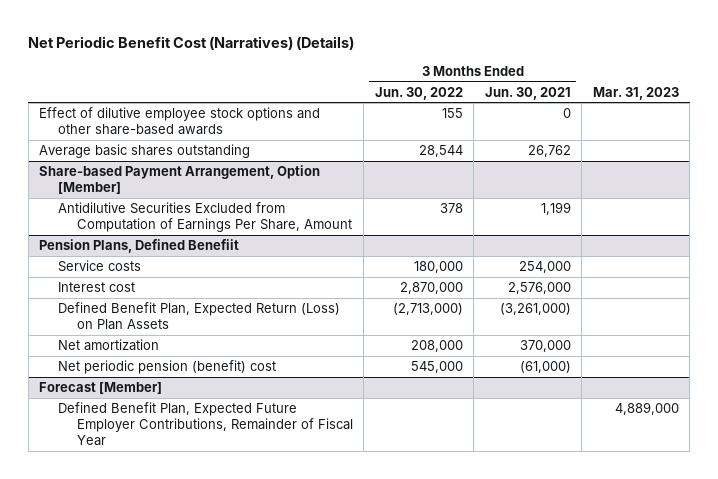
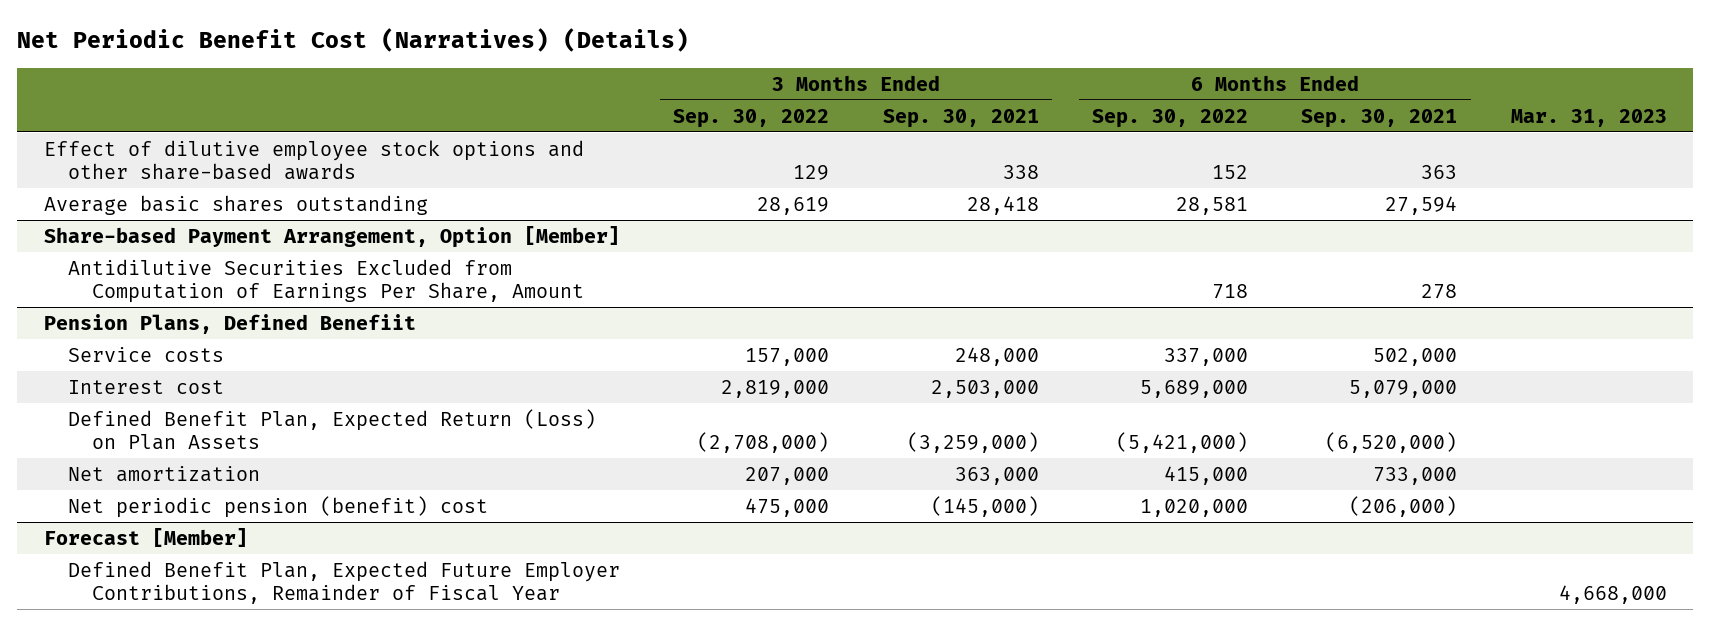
- | 3 Months Ended Jun. 30, 2022 | 3 Months Ended Jun. 30, 2021 | Mar. 31, 2023
+ | 3 Months Ended Sep. 30, 2022 | 3 Months Ended Sep. 30, 2021 | 6 Months Ended Sep. 30, 2022 | 6 Months Ended Sep. 30, 2021 | Mar. 31, 2023
@ Forecast [Member]
- Defined Benefit Plan, Expected Future Employer Contributions, Remainder of Fiscal Year | | | 4,889,000
+ Defined Benefit Plan, Expected Future Employer Contributions, Remainder of Fiscal Year | | | | | 4,668,000

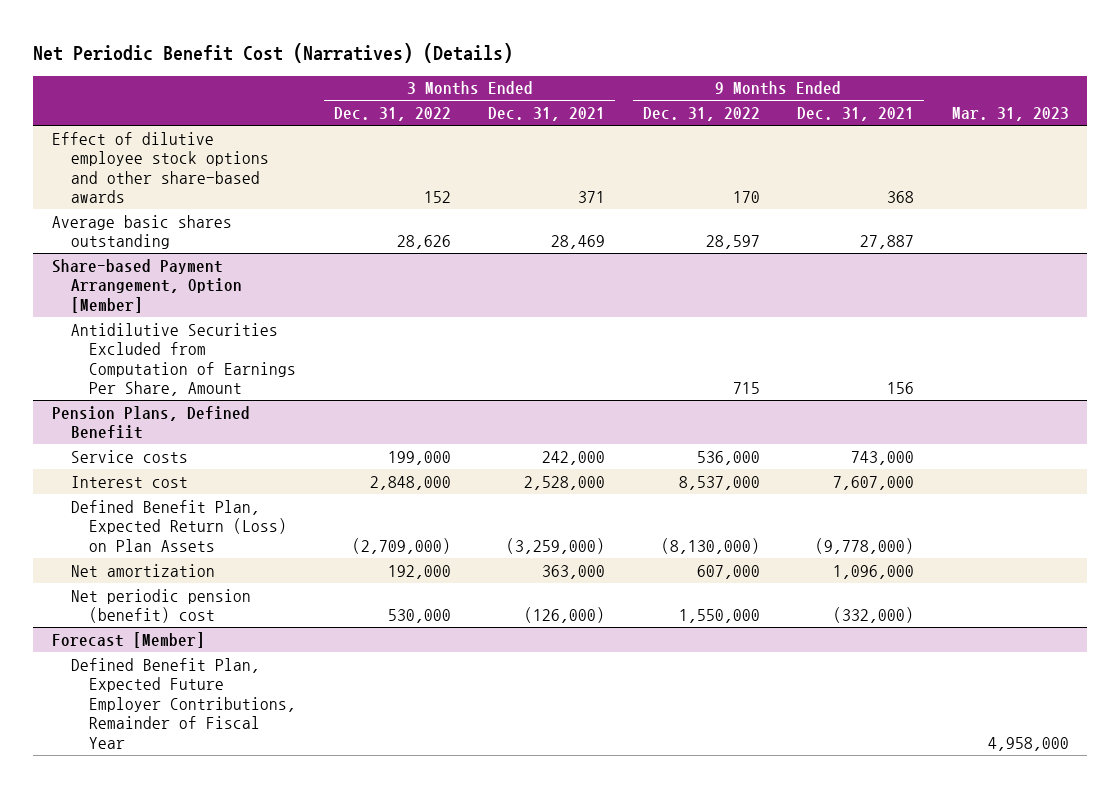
- | 3 Months Ended Sep. 30, 2022 | 3 Months Ended Sep. 30, 2021 | 6 Months Ended Sep. 30, 2022 | 6 Months Ended Sep. 30, 2021 | Mar. 31, 2023
+ | 3 Months Ended Dec. 31, 2022 | 3 Months Ended Dec. 31, 2021 | 9 Months Ended Dec. 31, 2022 | 9 Months Ended Dec. 31, 2021 | Mar. 31, 2023
@ Forecast [Member]
- Defined Benefit Plan, Expected Future Employer Contributions, Remainder of Fiscal Year | | | | | 4,668,000
+ Defined Benefit Plan, Expected Future Employer Contributions, Remainder of Fiscal Year | | | | | 4,958,000

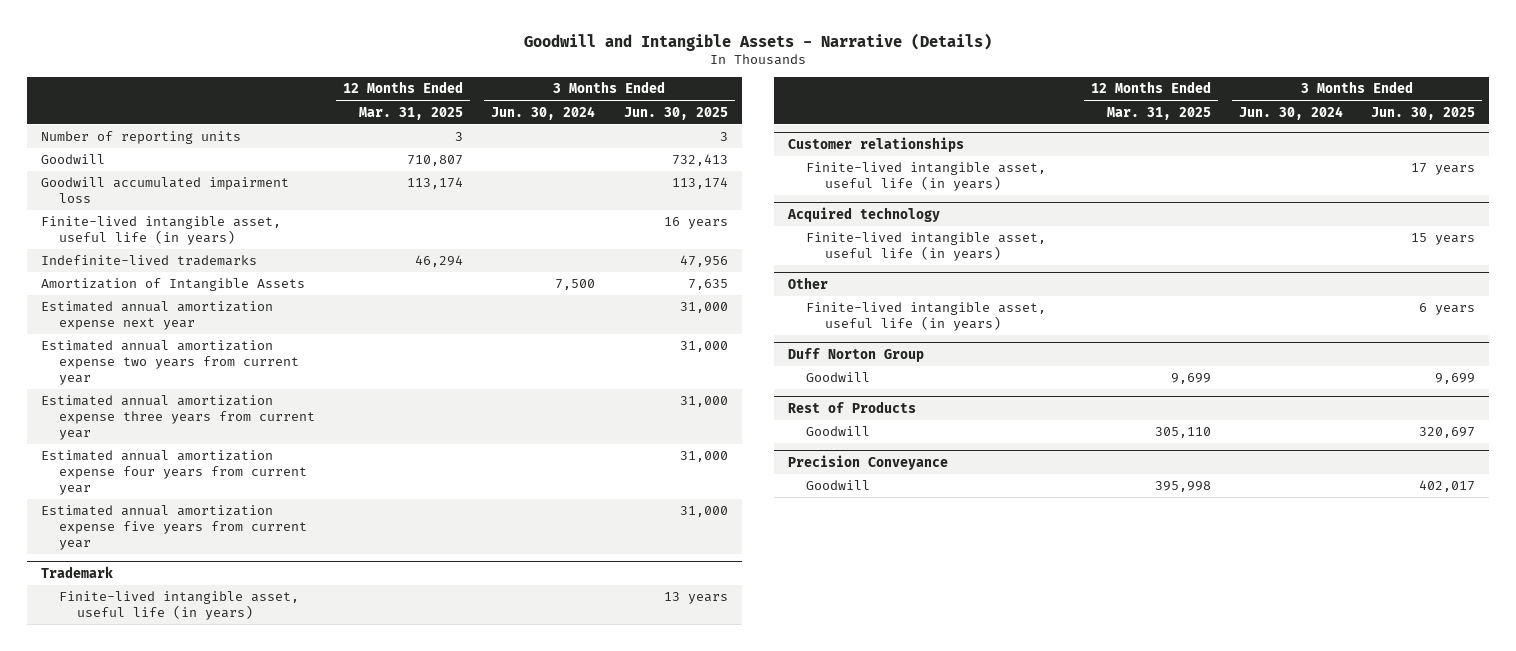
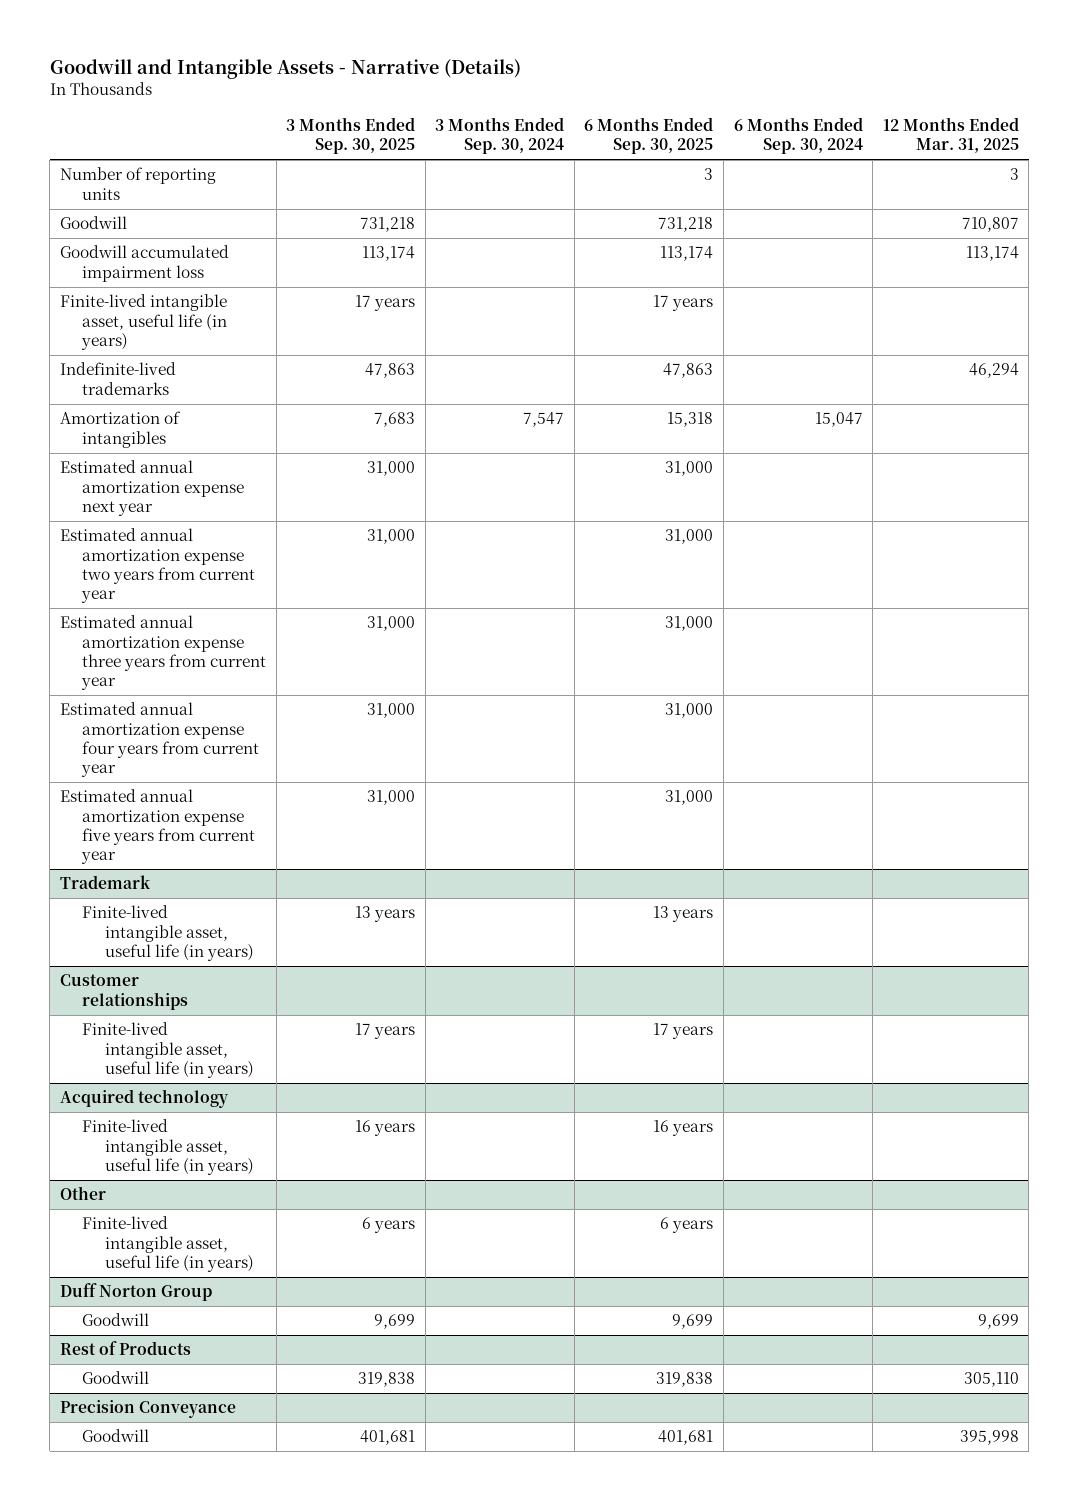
- | 12 Months Ended Mar. 31, 2025 | 3 Months Ended Jun. 30, 2024 | 3 Months Ended Jun. 30, 2025
+ | 3 Months Ended Sep. 30, 2025 | 3 Months Ended Sep. 30, 2024 | 6 Months Ended Sep. 30, 2025 | 6 Months Ended Sep. 30, 2024 | 12 Months Ended Mar. 31, 2025
- Amortization of Intangible Assets | | 7,500 | 7,635
+ Amortization of intangibles | 7,683 | 7,547 | 15,318 | 15,047 |

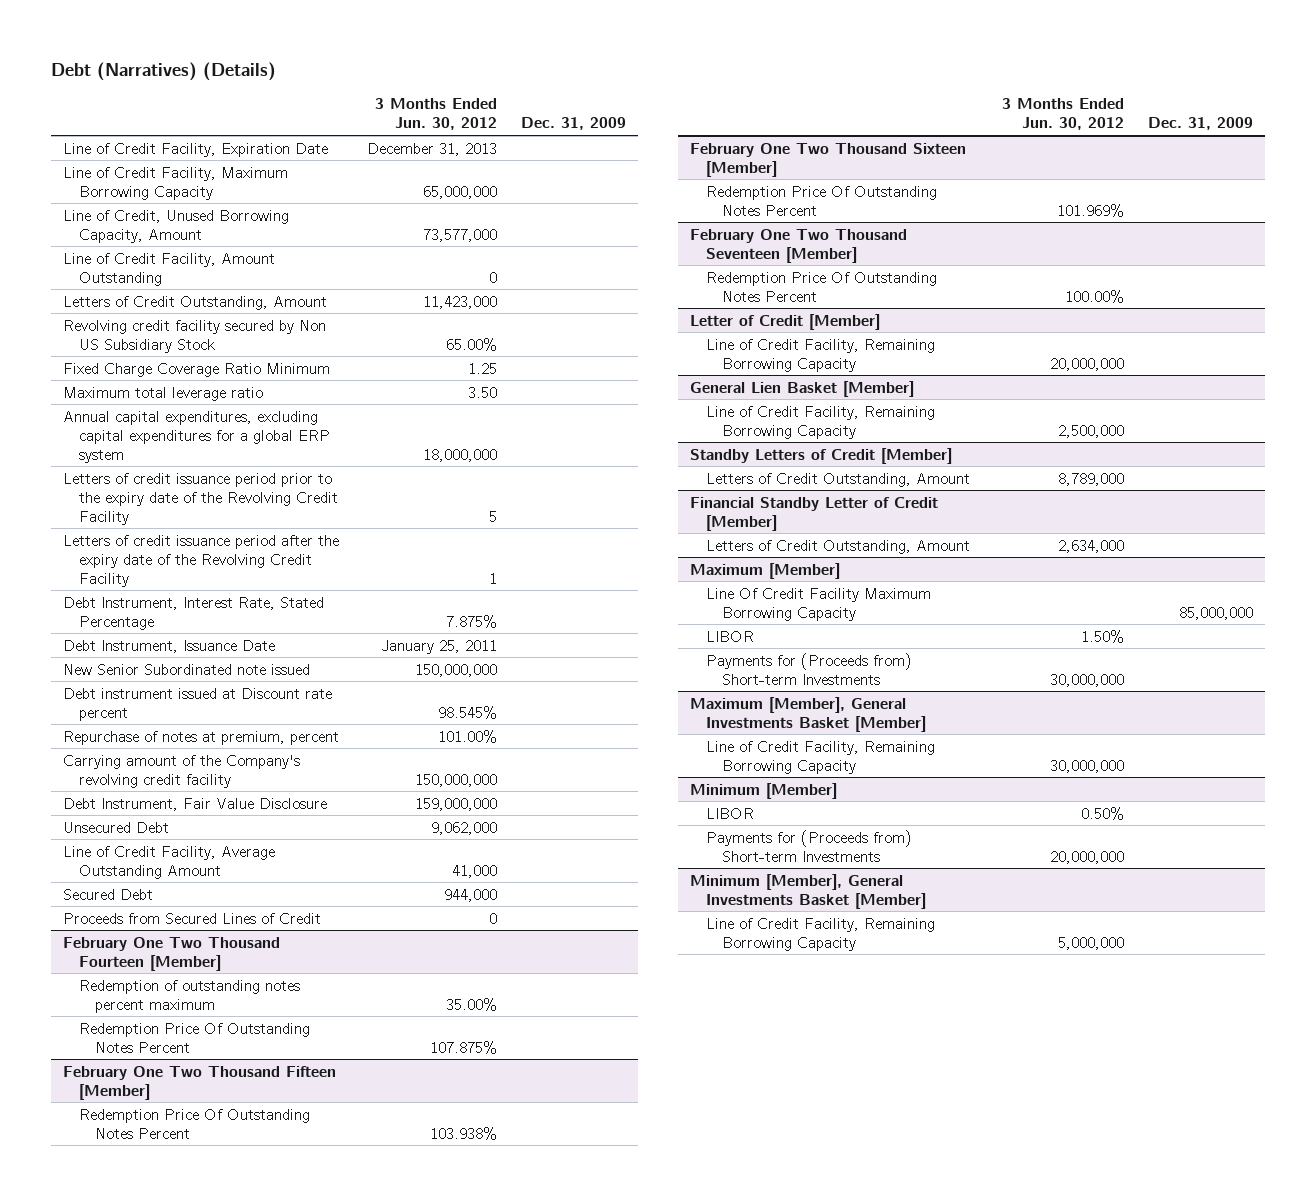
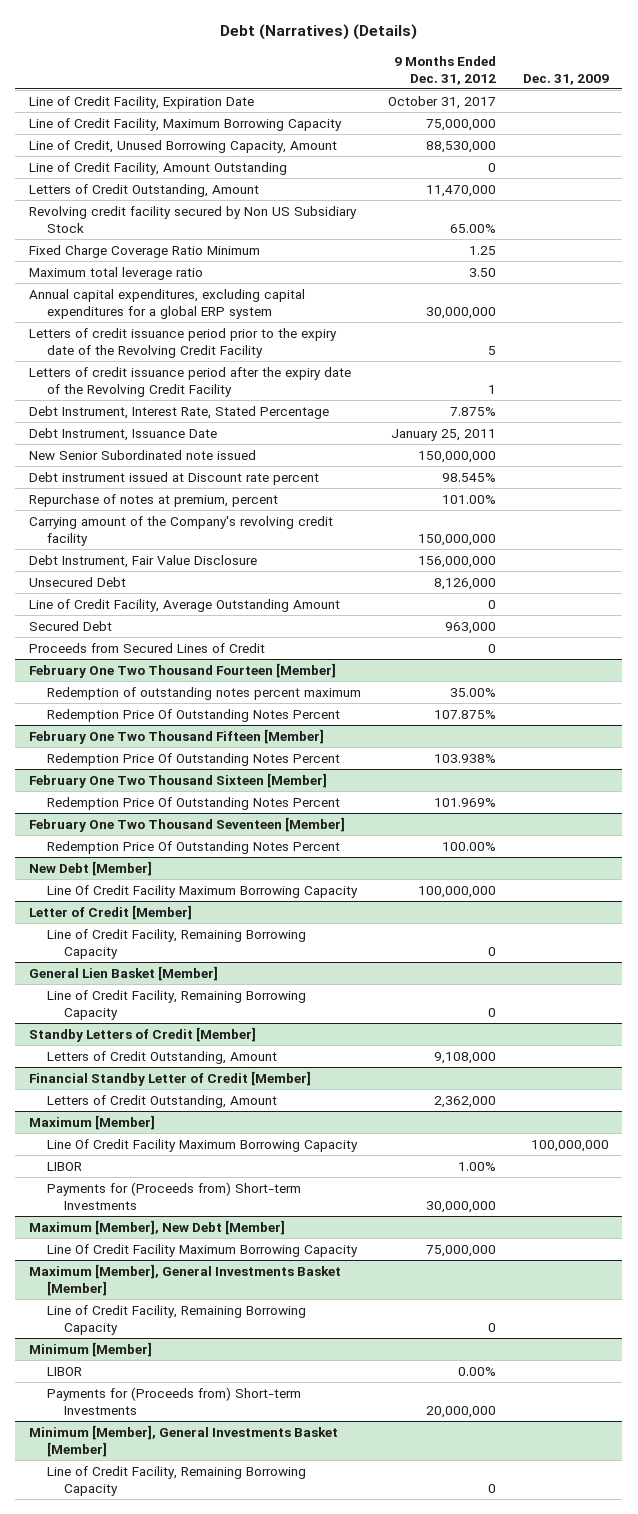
- | 3 Months Ended Jun. 30, 2012 | Dec. 31, 2009
+ | 9 Months Ended Dec. 31, 2012 | Dec. 31, 2009
+ New Debt [Member]
+ Line Of Credit Facility Maximum Borrowing Capacity | 100,000,000 |
@ Maximum [Member]
- Line Of Credit Facility Maximum Borrowing Capacity | | 85,000,000
+ Line Of Credit Facility Maximum Borrowing Capacity | | 100,000,000
+ Maximum [Member], New Debt [Member]
+ Line Of Credit Facility Maximum Borrowing Capacity | 75,000,000 |

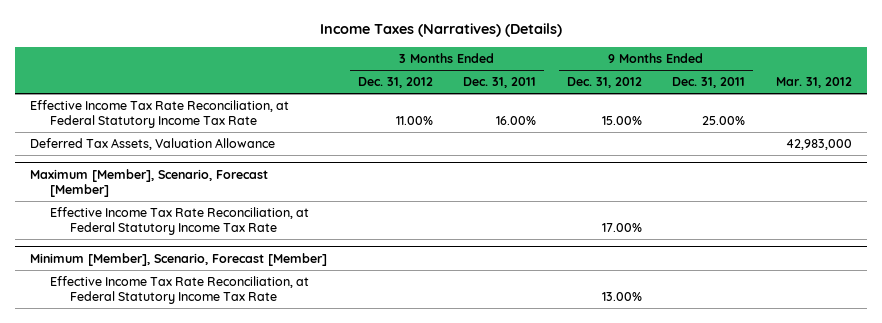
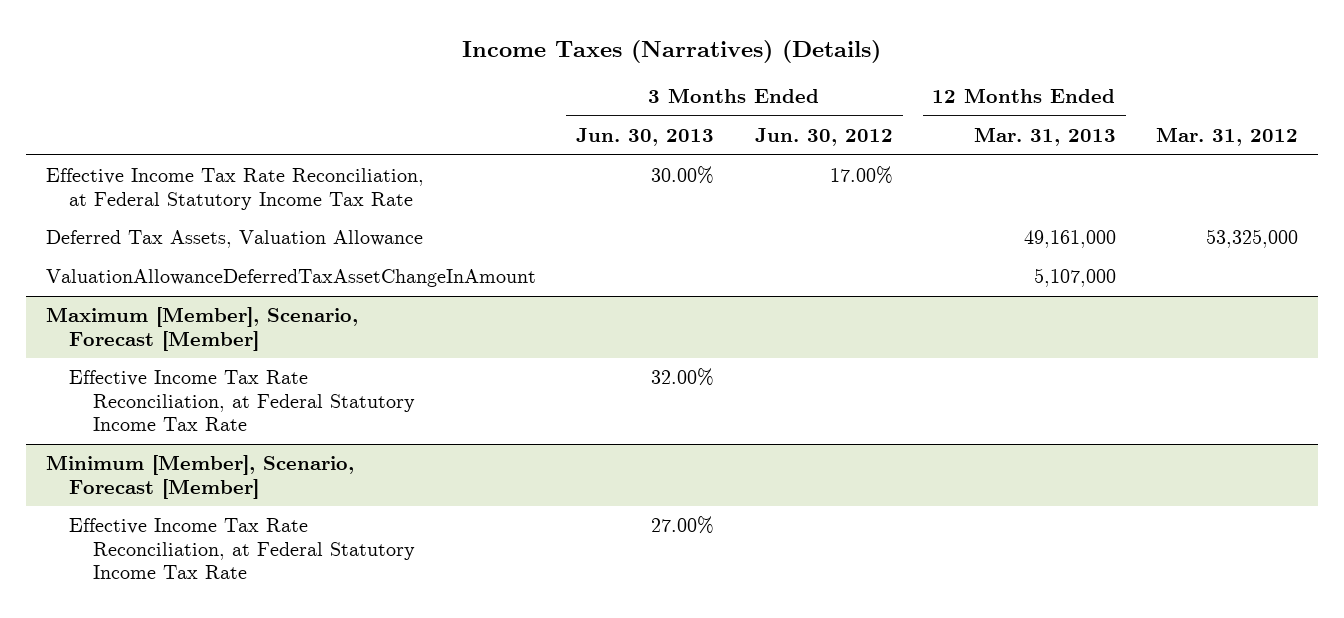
- | 3 Months Ended Dec. 31, 2012 | 3 Months Ended Dec. 31, 2011 | 9 Months Ended Dec. 31, 2012 | 9 Months Ended Dec. 31, 2011 | Mar. 31, 2012
+ | 3 Months Ended Jun. 30, 2013 | 3 Months Ended Jun. 30, 2012 | 12 Months Ended Mar. 31, 2013 | Mar. 31, 2012
- Deferred Tax Assets, Valuation Allowance | | | | | 42,983,000
+ Deferred Tax Assets, Valuation Allowance | | | 49,161,000 | 53,325,000
+ ValuationAllowanceDeferredTaxAssetChangeInAmount | | | 5,107,000 |

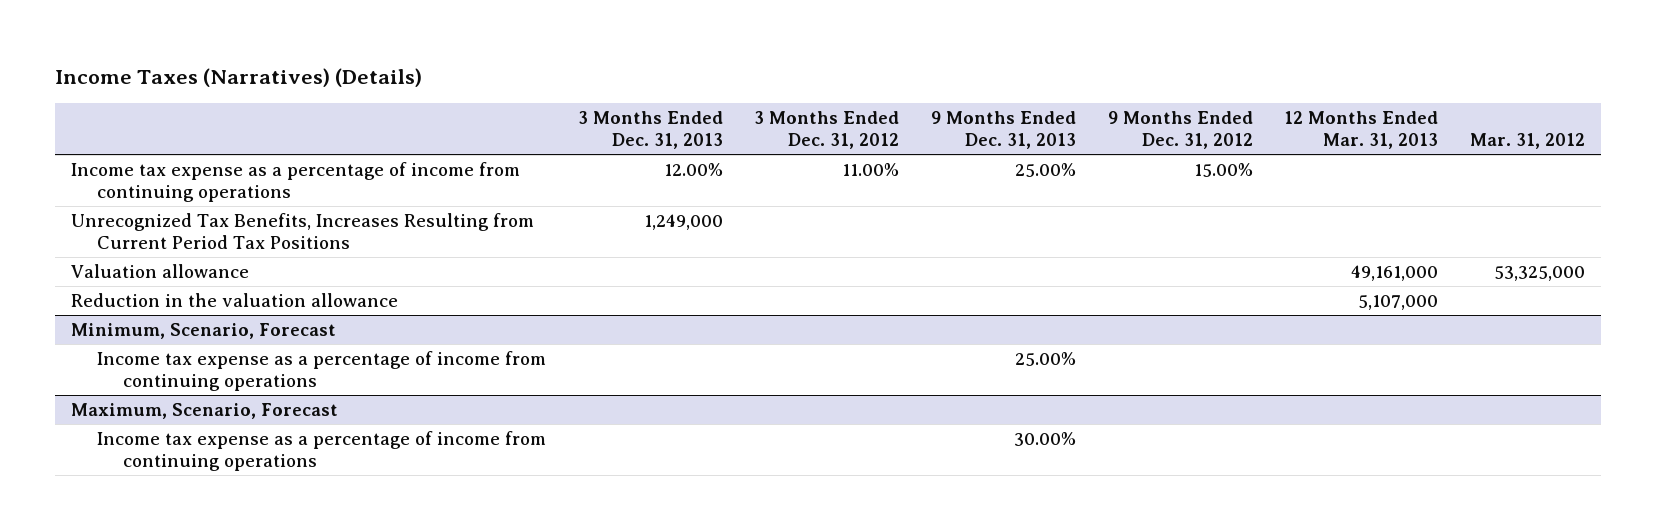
- | 3 Months Ended Jun. 30, 2013 | 3 Months Ended Jun. 30, 2012 | 12 Months Ended Mar. 31, 2013 | Mar. 31, 2012
+ | 3 Months Ended Dec. 31, 2013 | 3 Months Ended Dec. 31, 2012 | 9 Months Ended Dec. 31, 2013 | 9 Months Ended Dec. 31, 2012 | 12 Months Ended Mar. 31, 2013 | Mar. 31, 2012
- Effective Income Tax Rate Reconciliation, at Federal Statutory Income Tax Rate | 30.00% | 17.00% | |
- Deferred Tax Assets, Valuation Allowance | | | 49,161,000 | 53,325,000
- ValuationAllowanceDeferredTaxAssetChangeInAmount | | | 5,107,000 |
- Maximum [Member], Scenario, Forecast [Member]
- Effective Income Tax Rate Reconciliation, at Federal Statutory Income Tax Rate | 32.00% | | |
- Minimum [Member], Scenario, Forecast [Member]
- Effective Income Tax Rate Reconciliation, at Federal Statutory Income Tax Rate | 27.00% | | |
+ Income tax expense as a percentage of income from continuing operations | 12.00% | 11.00% | 25.00% | 15.00% | |
+ Unrecognized Tax Benefits, Increases Resulting from Current Period Tax Positions | 1,249,000 | | | | |
+ Valuation allowance | | | | | 49,161,000 | 53,325,000
+ Reduction in the valuation allowance | | | | | 5,107,000 |
+ Minimum, Scenario, Forecast
+ Income tax expense as a percentage of income from continuing operations | | | 25.00% | | |
+ Maximum, Scenario, Forecast
+ Income tax expense as a percentage of income from continuing operations | | | 30.00% | | |

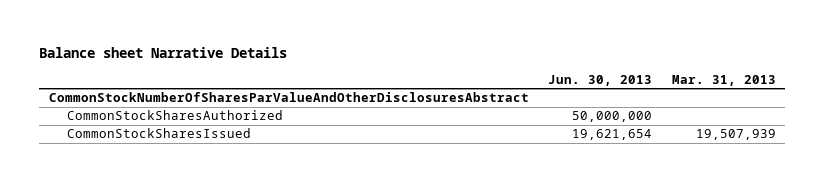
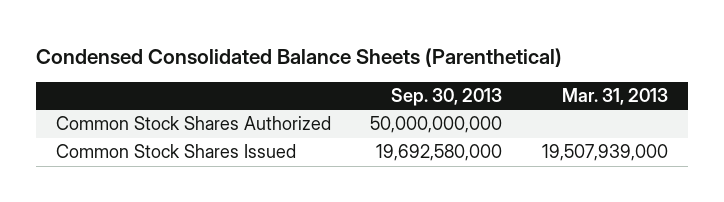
- Balance sheet Narrative Details
+ Condensed Consolidated Balance Sheets (Parenthetical)
- | Jun. 30, 2013 | Mar. 31, 2013
+ | Sep. 30, 2013 | Mar. 31, 2013
- CommonStockNumberOfSharesParValueAndOtherDisclosuresAbstract
- CommonStockSharesAuthorized | 50,000,000 |
- CommonStockSharesIssued | 19,621,654 | 19,507,939
+ Common Stock Shares Authorized | 50,000,000,000 |
+ Common Stock Shares Issued | 19,692,580,000 | 19,507,939,000

